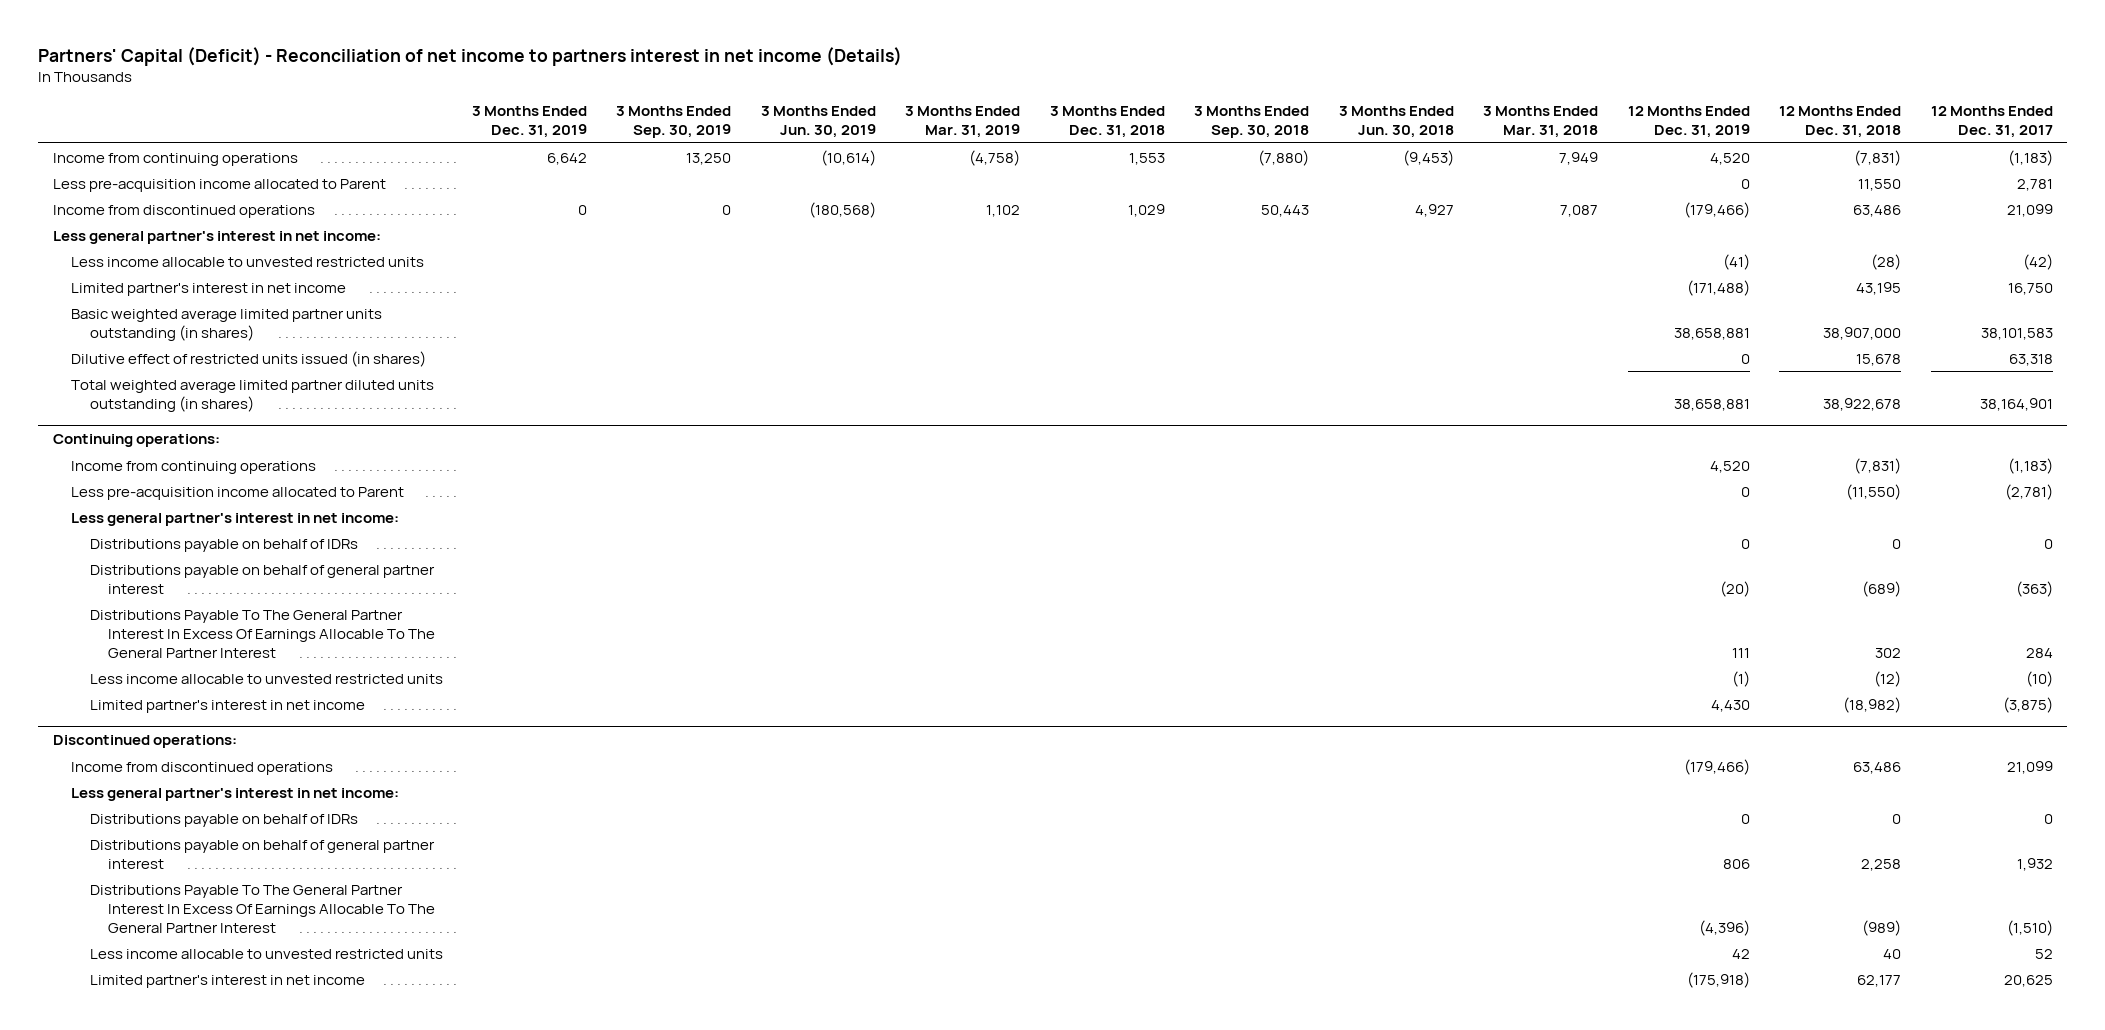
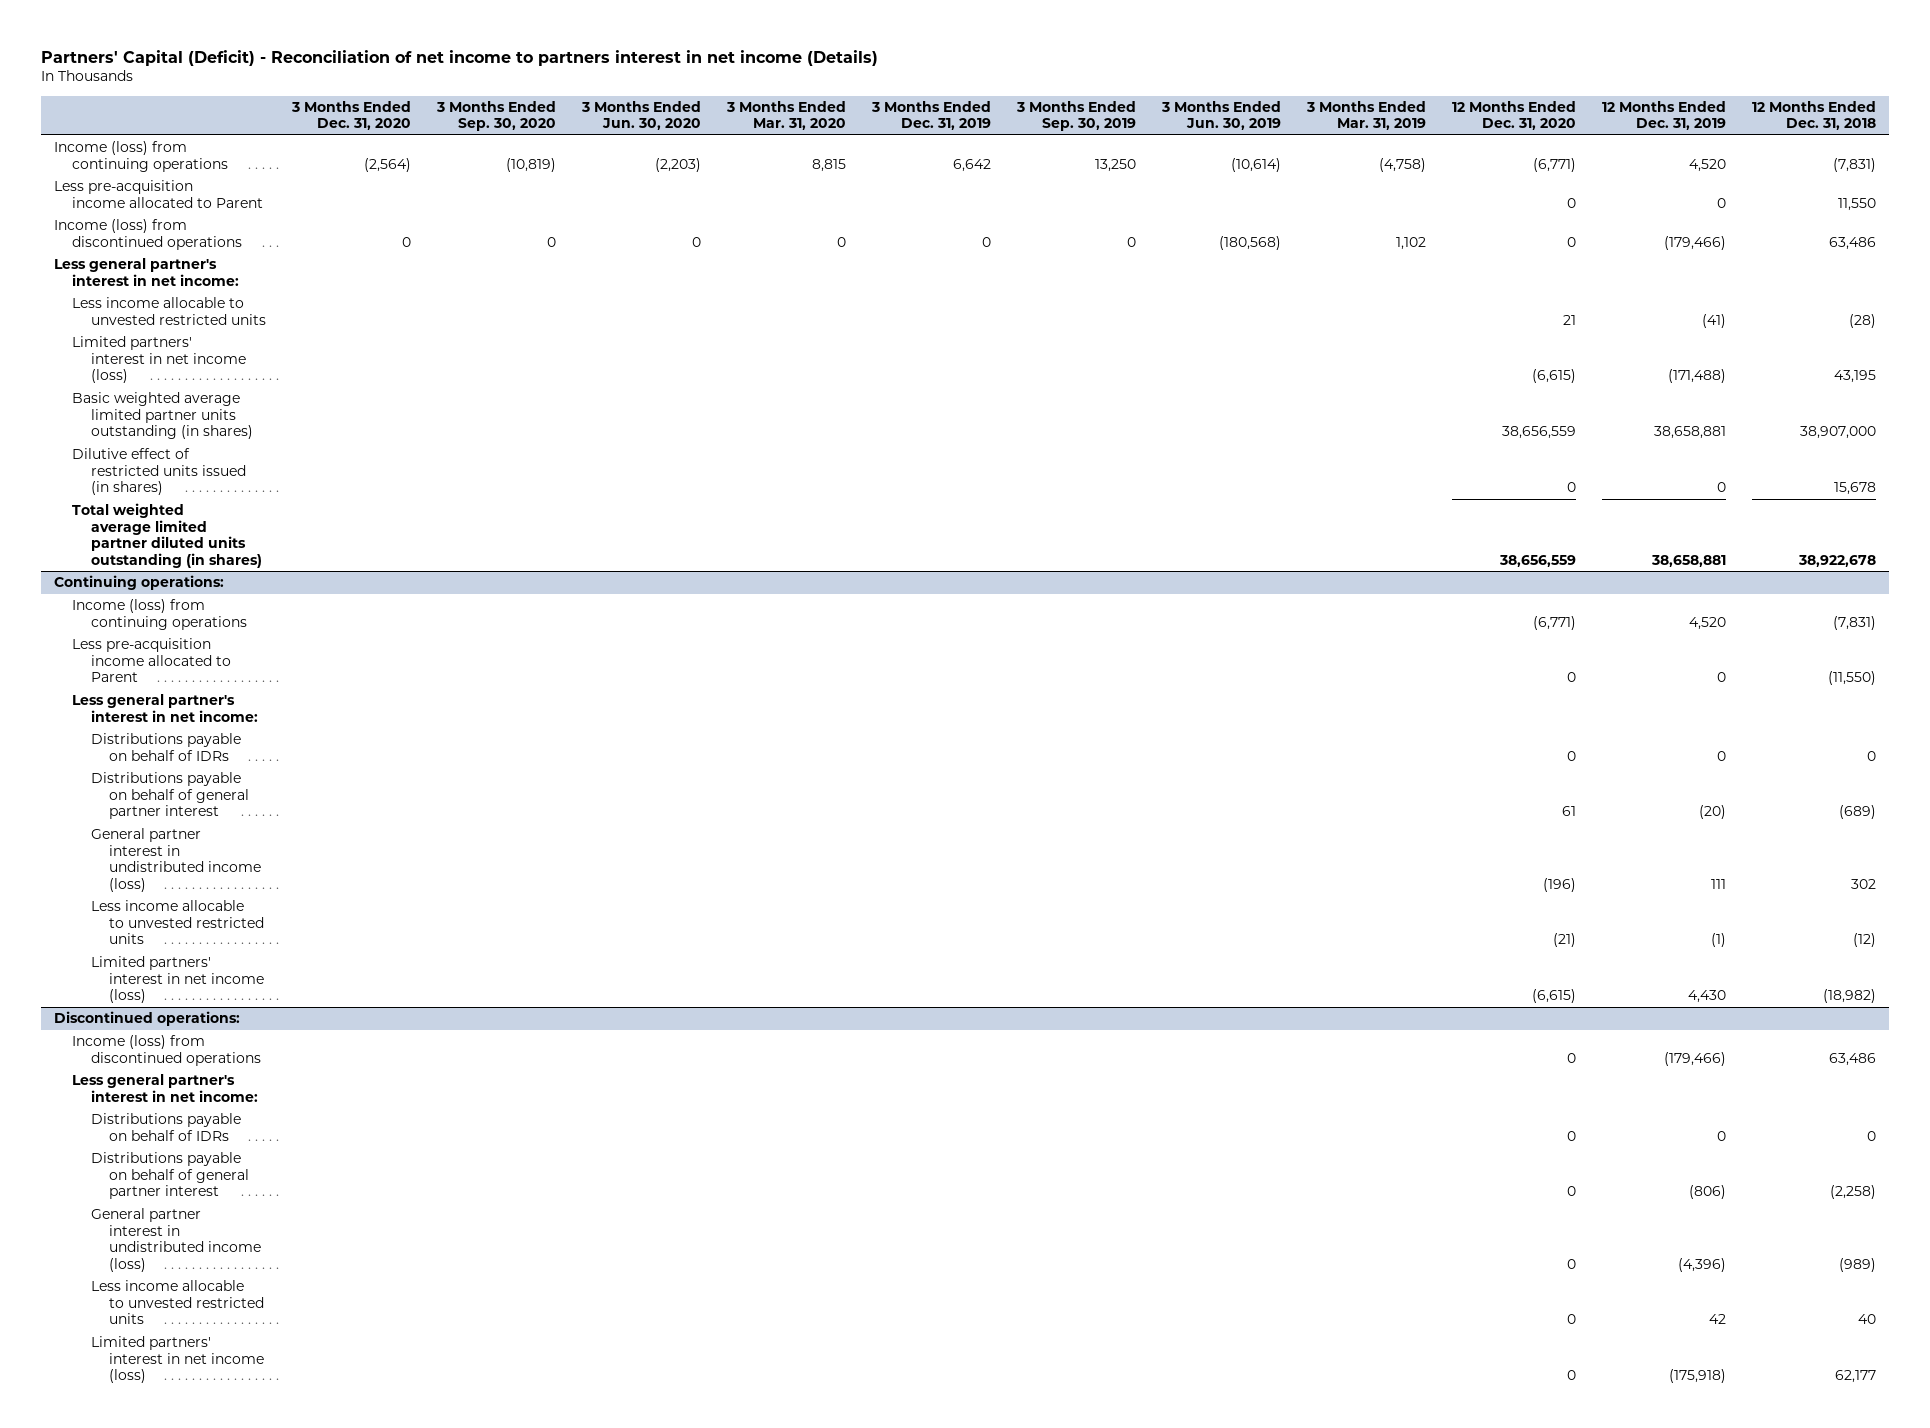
- | 3 Months Ended Dec. 31, 2019 | 3 Months Ended Sep. 30, 2019 | 3 Months Ended Jun. 30, 2019 | 3 Months Ended Mar. 31, 2019 | 3 Months Ended Dec. 31, 2018 | 3 Months Ended Sep. 30, 2018 | 3 Months Ended Jun. 30, 2018 | 3 Months Ended Mar. 31, 2018 | 12 Months Ended Dec. 31, 2019 | 12 Months Ended Dec. 31, 2018 | 12 Months Ended Dec. 31, 2017
+ | 3 Months Ended Dec. 31, 2020 | 3 Months Ended Sep. 30, 2020 | 3 Months Ended Jun. 30, 2020 | 3 Months Ended Mar. 31, 2020 | 3 Months Ended Dec. 31, 2019 | 3 Months Ended Sep. 30, 2019 | 3 Months Ended Jun. 30, 2019 | 3 Months Ended Mar. 31, 2019 | 12 Months Ended Dec. 31, 2020 | 12 Months Ended Dec. 31, 2019 | 12 Months Ended Dec. 31, 2018
- Income from continuing operations | 6,642 | 13,250 | (10,614) | (4,758) | 1,553 | (7,880) | (9,453) | 7,949 | 4,520 | (7,831) | (1,183)
+ Income (loss) from continuing operations | (2,564) | (10,819) | (2,203) | 8,815 | 6,642 | 13,250 | (10,614) | (4,758) | (6,771) | 4,520 | (7,831)
- Income from discontinued operations | 0 | 0 | (180,568) | 1,102 | 1,029 | 50,443 | 4,927 | 7,087 | (179,466) | 63,486 | 21,099
+ Income (loss) from discontinued operations | 0 | 0 | 0 | 0 | 0 | 0 | (180,568) | 1,102 | 0 | (179,466) | 63,486
- Limited partner's interest in net income | | | | | | | | | (171,488) | 43,195 | 16,750
+ Limited partners' interest in net income (loss) | | | | | | | | | (6,615) | (171,488) | 43,195
@ Continuing operations:
- Income from continuing operations | | | | | | | | | 4,520 | (7,831) | (1,183)
+ Income (loss) from continuing operations | | | | | | | | | (6,771) | 4,520 | (7,831)
- Distributions Payable To The General Partner Interest In Excess Of Earnings Allocable To The General Partner Interest | | | | | | | | | 111 | 302 | 284
+ General partner interest in undistributed income (loss) | | | | | | | | | (196) | 111 | 302
- Limited partner's interest in net income | | | | | | | | | 4,430 | (18,982) | (3,875)
+ Limited partners' interest in net income (loss) | | | | | | | | | (6,615) | 4,430 | (18,982)
@ Discontinued operations:
- Income from discontinued operations | | | | | | | | | (179,466) | 63,486 | 21,099
+ Income (loss) from discontinued operations | | | | | | | | | 0 | (179,466) | 63,486
- Distributions payable on behalf of general partner interest | | | | | | | | | 806 | 2,258 | 1,932
- Distributions Payable To The General Partner Interest In Excess Of Earnings Allocable To The General Partner Interest | | | | | | | | | (4,396) | (989) | (1,510)
+ Distributions payable on behalf of general partner interest | | | | | | | | | 0 | (806) | (2,258)
+ General partner interest in undistributed income (loss) | | | | | | | | | 0 | (4,396) | (989)
- Limited partner's interest in net income | | | | | | | | | (175,918) | 62,177 | 20,625
+ Limited partners' interest in net income (loss) | | | | | | | | | 0 | (175,918) | 62,177

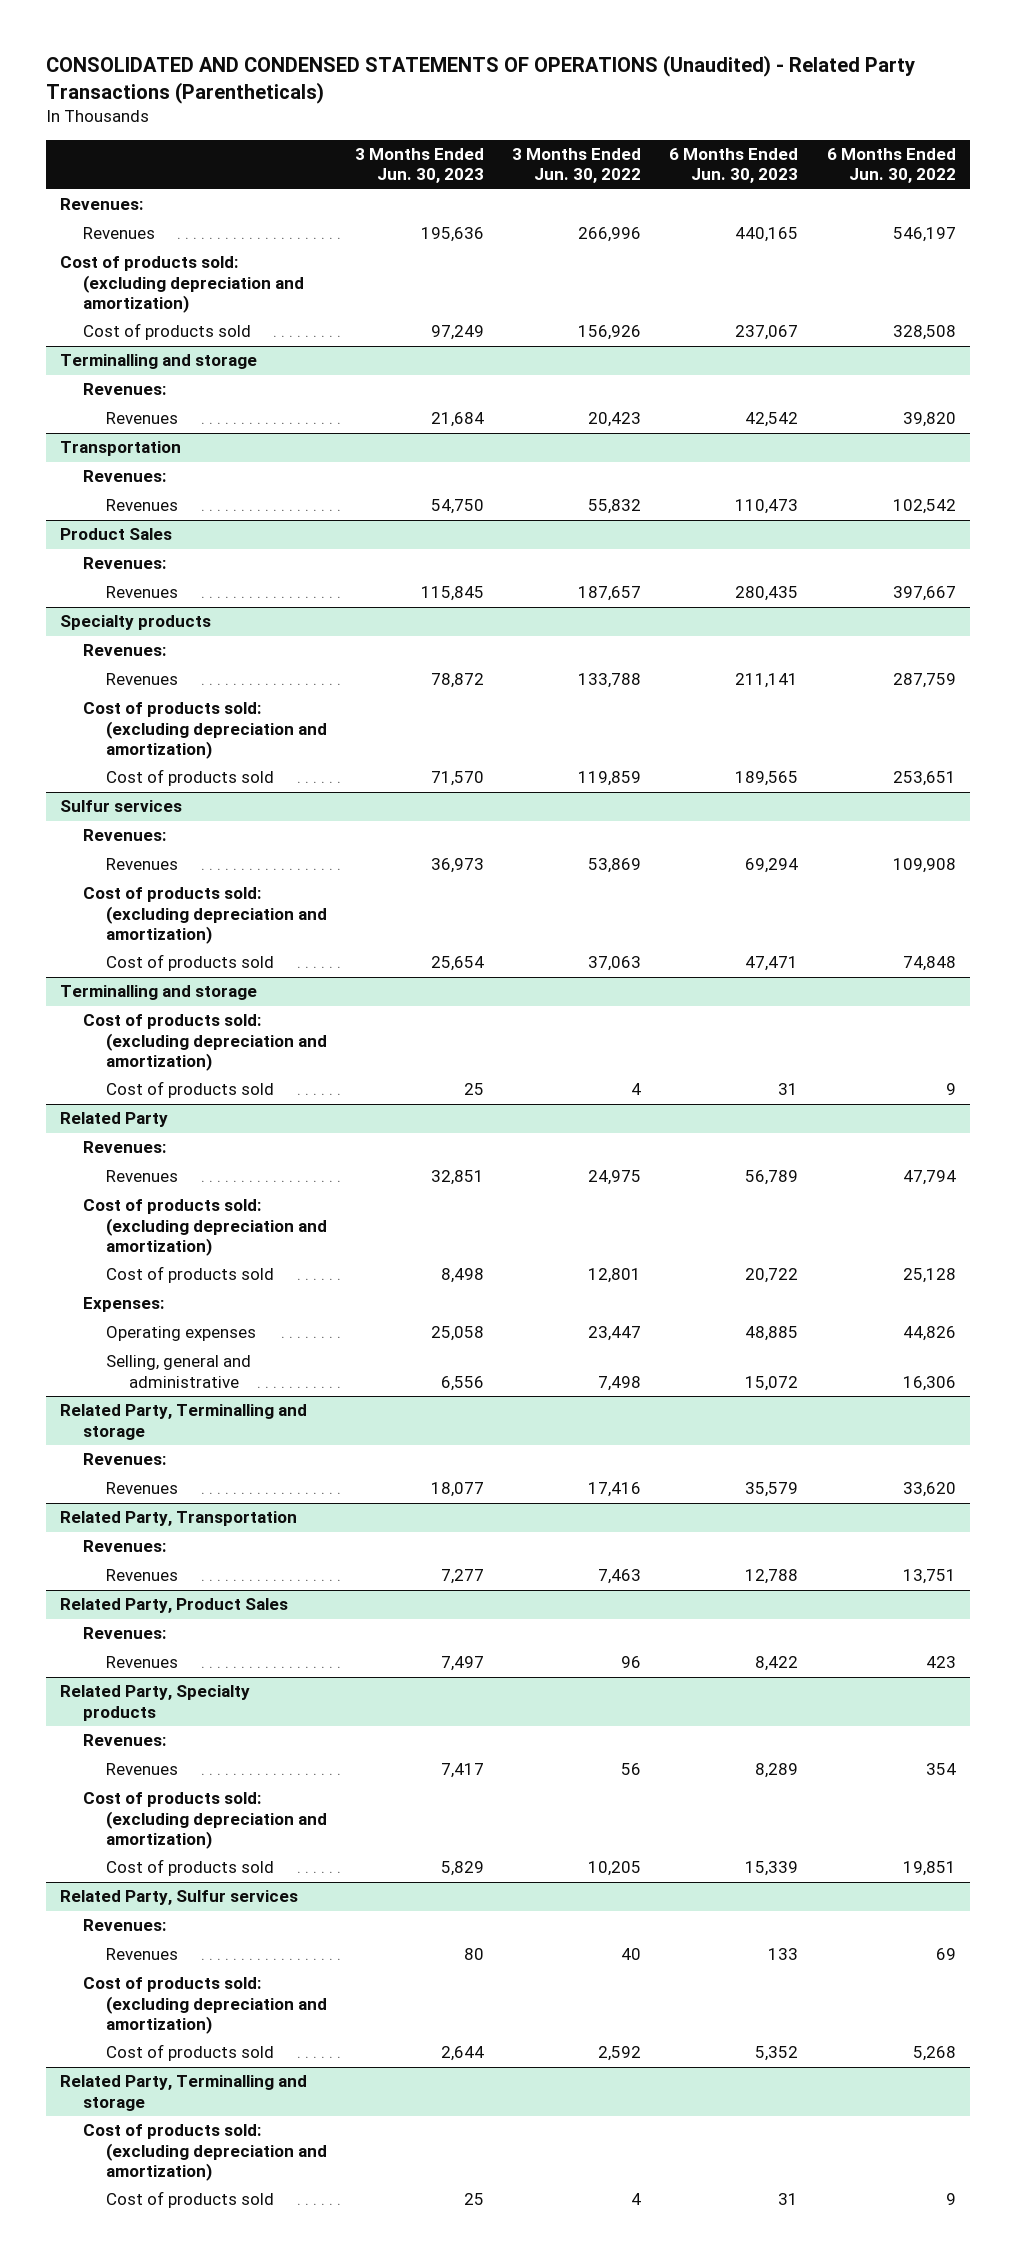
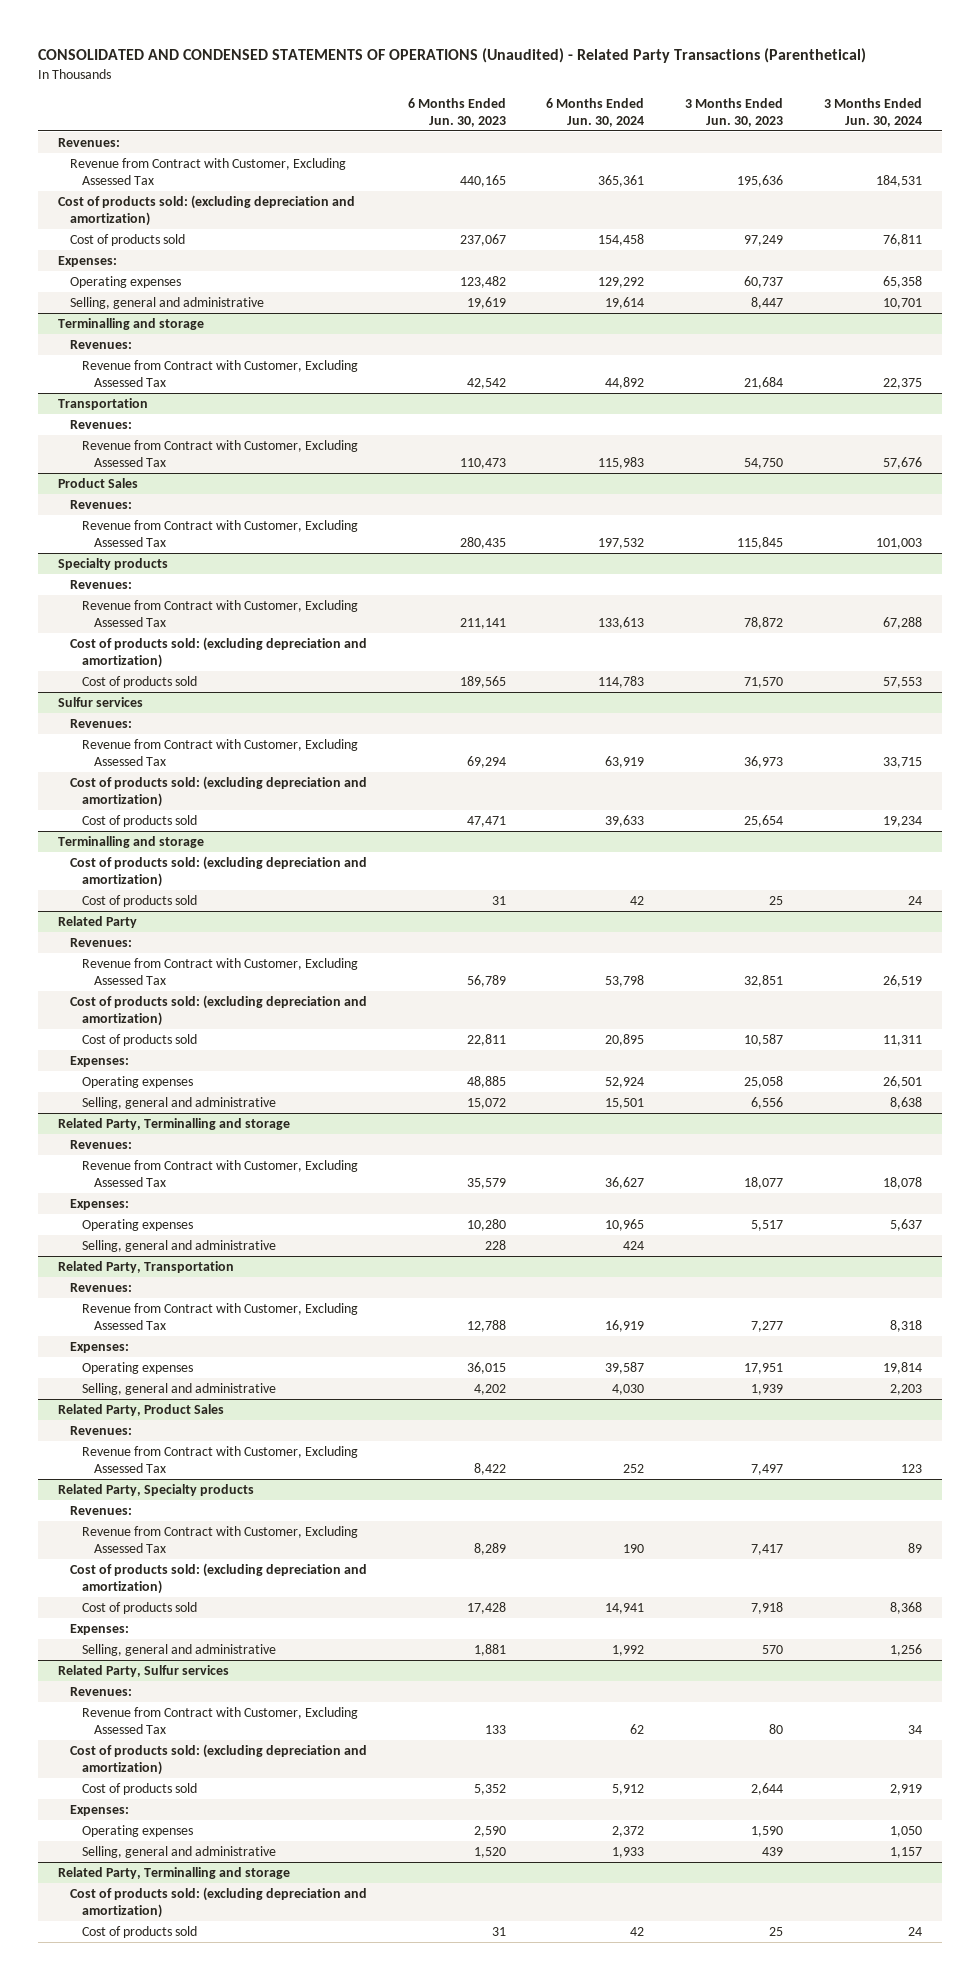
- CONSOLIDATED AND CONDENSED STATEMENTS OF OPERATIONS (Unaudited) - Related Party Transactions (Parentheticals)
+ CONSOLIDATED AND CONDENSED STATEMENTS OF OPERATIONS (Unaudited) - Related Party Transactions (Parenthetical)
- | 3 Months Ended Jun. 30, 2023 | 3 Months Ended Jun. 30, 2022 | 6 Months Ended Jun. 30, 2023 | 6 Months Ended Jun. 30, 2022
+ | 6 Months Ended Jun. 30, 2023 | 6 Months Ended Jun. 30, 2024 | 3 Months Ended Jun. 30, 2023 | 3 Months Ended Jun. 30, 2024
- Revenues | 195,636 | 266,996 | 440,165 | 546,197
+ Revenue from Contract with Customer, Excluding Assessed Tax | 440,165 | 365,361 | 195,636 | 184,531
+ Expenses:
+ Operating expenses | 123,482 | 129,292 | 60,737 | 65,358
+ Selling, general and administrative | 19,619 | 19,614 | 8,447 | 10,701
@ Terminalling and storage
- Revenues | 21,684 | 20,423 | 42,542 | 39,820
+ Revenue from Contract with Customer, Excluding Assessed Tax | 42,542 | 44,892 | 21,684 | 22,375
@ Transportation
- Revenues | 54,750 | 55,832 | 110,473 | 102,542
+ Revenue from Contract with Customer, Excluding Assessed Tax | 110,473 | 115,983 | 54,750 | 57,676
@ Product Sales
- Revenues | 115,845 | 187,657 | 280,435 | 397,667
+ Revenue from Contract with Customer, Excluding Assessed Tax | 280,435 | 197,532 | 115,845 | 101,003
@ Specialty products
- Revenues | 78,872 | 133,788 | 211,141 | 287,759
+ Revenue from Contract with Customer, Excluding Assessed Tax | 211,141 | 133,613 | 78,872 | 67,288
@ Sulfur services
- Revenues | 36,973 | 53,869 | 69,294 | 109,908
+ Revenue from Contract with Customer, Excluding Assessed Tax | 69,294 | 63,919 | 36,973 | 33,715
@ Related Party
- Revenues | 32,851 | 24,975 | 56,789 | 47,794
+ Revenue from Contract with Customer, Excluding Assessed Tax | 56,789 | 53,798 | 32,851 | 26,519
- Cost of products sold | 8,498 | 12,801 | 20,722 | 25,128
+ Cost of products sold | 22,811 | 20,895 | 10,587 | 11,311
@ Related Party, Terminalling and storage
- Revenues | 18,077 | 17,416 | 35,579 | 33,620
+ Revenue from Contract with Customer, Excluding Assessed Tax | 35,579 | 36,627 | 18,077 | 18,078
+ Expenses:
+ Operating expenses | 10,280 | 10,965 | 5,517 | 5,637
+ Selling, general and administrative | 228 | 424 | |
@ Related Party, Transportation
- Revenues | 7,277 | 7,463 | 12,788 | 13,751
+ Revenue from Contract with Customer, Excluding Assessed Tax | 12,788 | 16,919 | 7,277 | 8,318
+ Expenses:
+ Operating expenses | 36,015 | 39,587 | 17,951 | 19,814
+ Selling, general and administrative | 4,202 | 4,030 | 1,939 | 2,203
@ Related Party, Product Sales
- Revenues | 7,497 | 96 | 8,422 | 423
+ Revenue from Contract with Customer, Excluding Assessed Tax | 8,422 | 252 | 7,497 | 123
@ Related Party, Specialty products
- Revenues | 7,417 | 56 | 8,289 | 354
+ Revenue from Contract with Customer, Excluding Assessed Tax | 8,289 | 190 | 7,417 | 89
- Cost of products sold | 5,829 | 10,205 | 15,339 | 19,851
+ Cost of products sold | 17,428 | 14,941 | 7,918 | 8,368
+ Expenses:
+ Selling, general and administrative | 1,881 | 1,992 | 570 | 1,256
@ Related Party, Sulfur services
- Revenues | 80 | 40 | 133 | 69
+ Revenue from Contract with Customer, Excluding Assessed Tax | 133 | 62 | 80 | 34
+ Expenses:
+ Operating expenses | 2,590 | 2,372 | 1,590 | 1,050
+ Selling, general and administrative | 1,520 | 1,933 | 439 | 1,157

